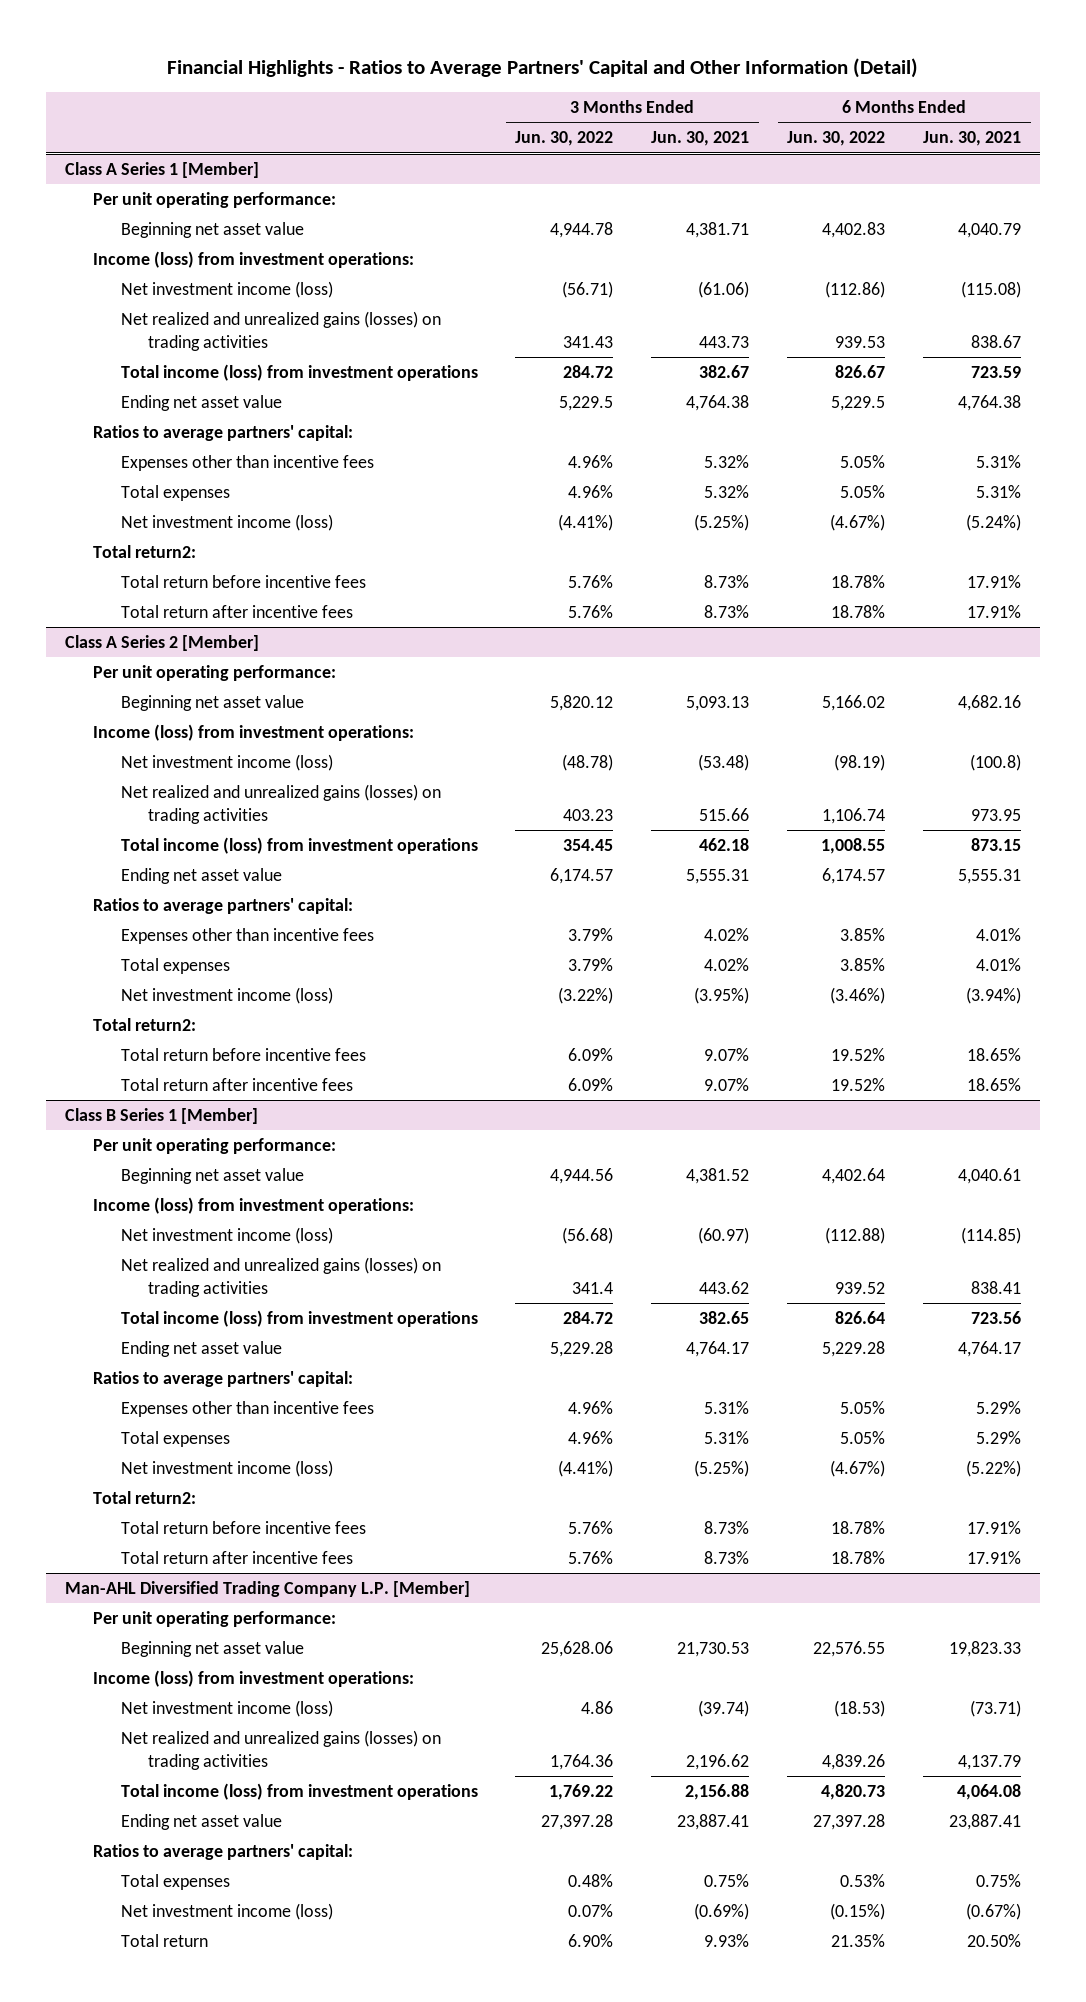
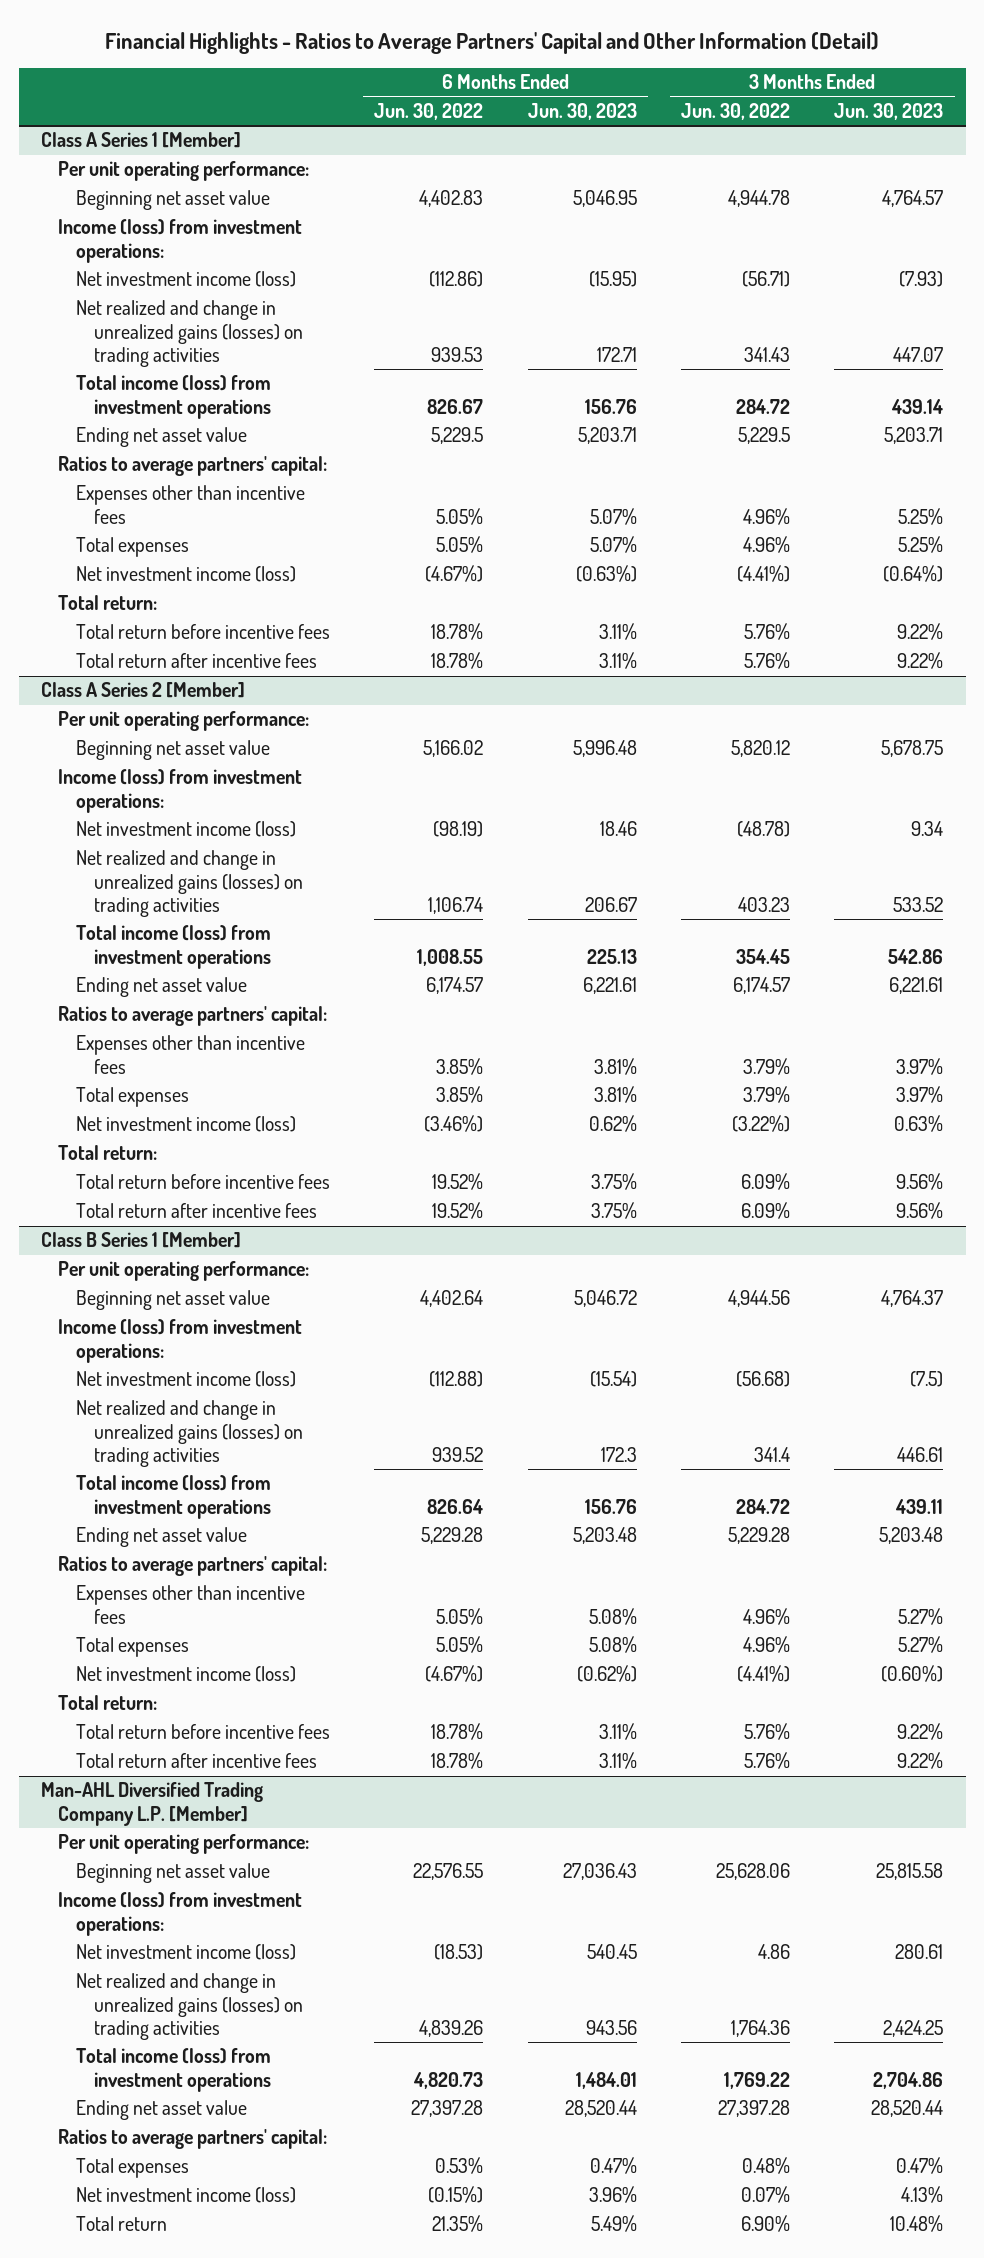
- | 3 Months Ended Jun. 30, 2022 | 3 Months Ended Jun. 30, 2021 | 6 Months Ended Jun. 30, 2022 | 6 Months Ended Jun. 30, 2021
+ | 6 Months Ended Jun. 30, 2022 | 6 Months Ended Jun. 30, 2023 | 3 Months Ended Jun. 30, 2022 | 3 Months Ended Jun. 30, 2023
@ Class A Series 1 [Member]
- Net realized and unrealized gains (losses) on trading activities | 341.43 | 443.73 | 939.53 | 838.67
+ Net realized and change in unrealized gains (losses) on trading activities | 939.53 | 172.71 | 341.43 | 447.07
- Total return2:
+ Total return:
@ Class A Series 2 [Member]
- Net realized and unrealized gains (losses) on trading activities | 403.23 | 515.66 | 1,106.74 | 973.95
+ Net realized and change in unrealized gains (losses) on trading activities | 1,106.74 | 206.67 | 403.23 | 533.52
- Total return2:
+ Total return:
@ Class B Series 1 [Member]
- Net realized and unrealized gains (losses) on trading activities | 341.4 | 443.62 | 939.52 | 838.41
+ Net realized and change in unrealized gains (losses) on trading activities | 939.52 | 172.3 | 341.4 | 446.61
- Total return2:
+ Total return:
@ Man-AHL Diversified Trading Company L.P. [Member]
- Net realized and unrealized gains (losses) on trading activities | 1,764.36 | 2,196.62 | 4,839.26 | 4,137.79
+ Net realized and change in unrealized gains (losses) on trading activities | 4,839.26 | 943.56 | 1,764.36 | 2,424.25

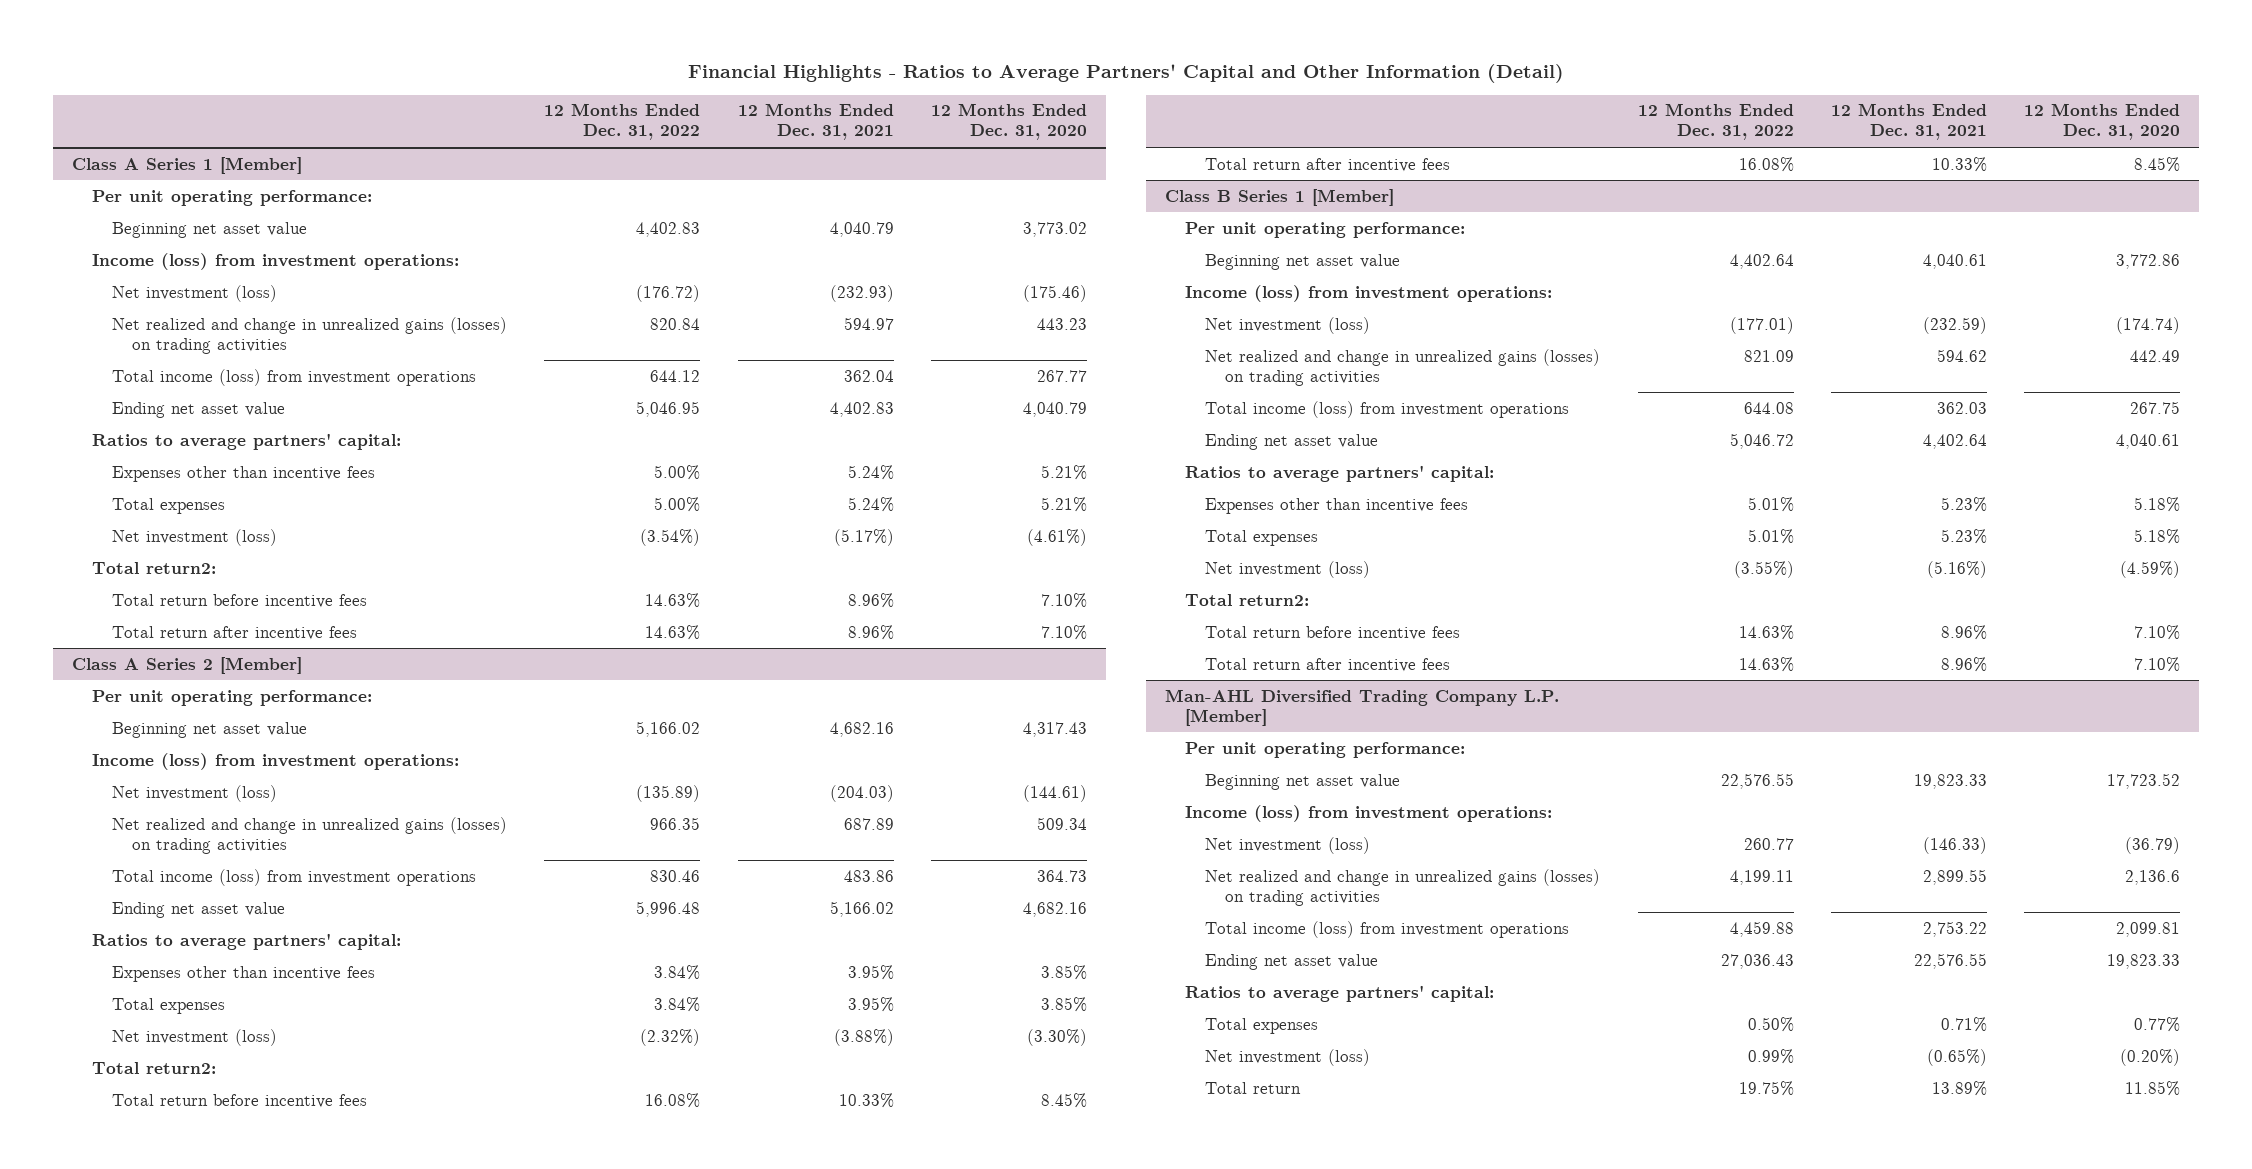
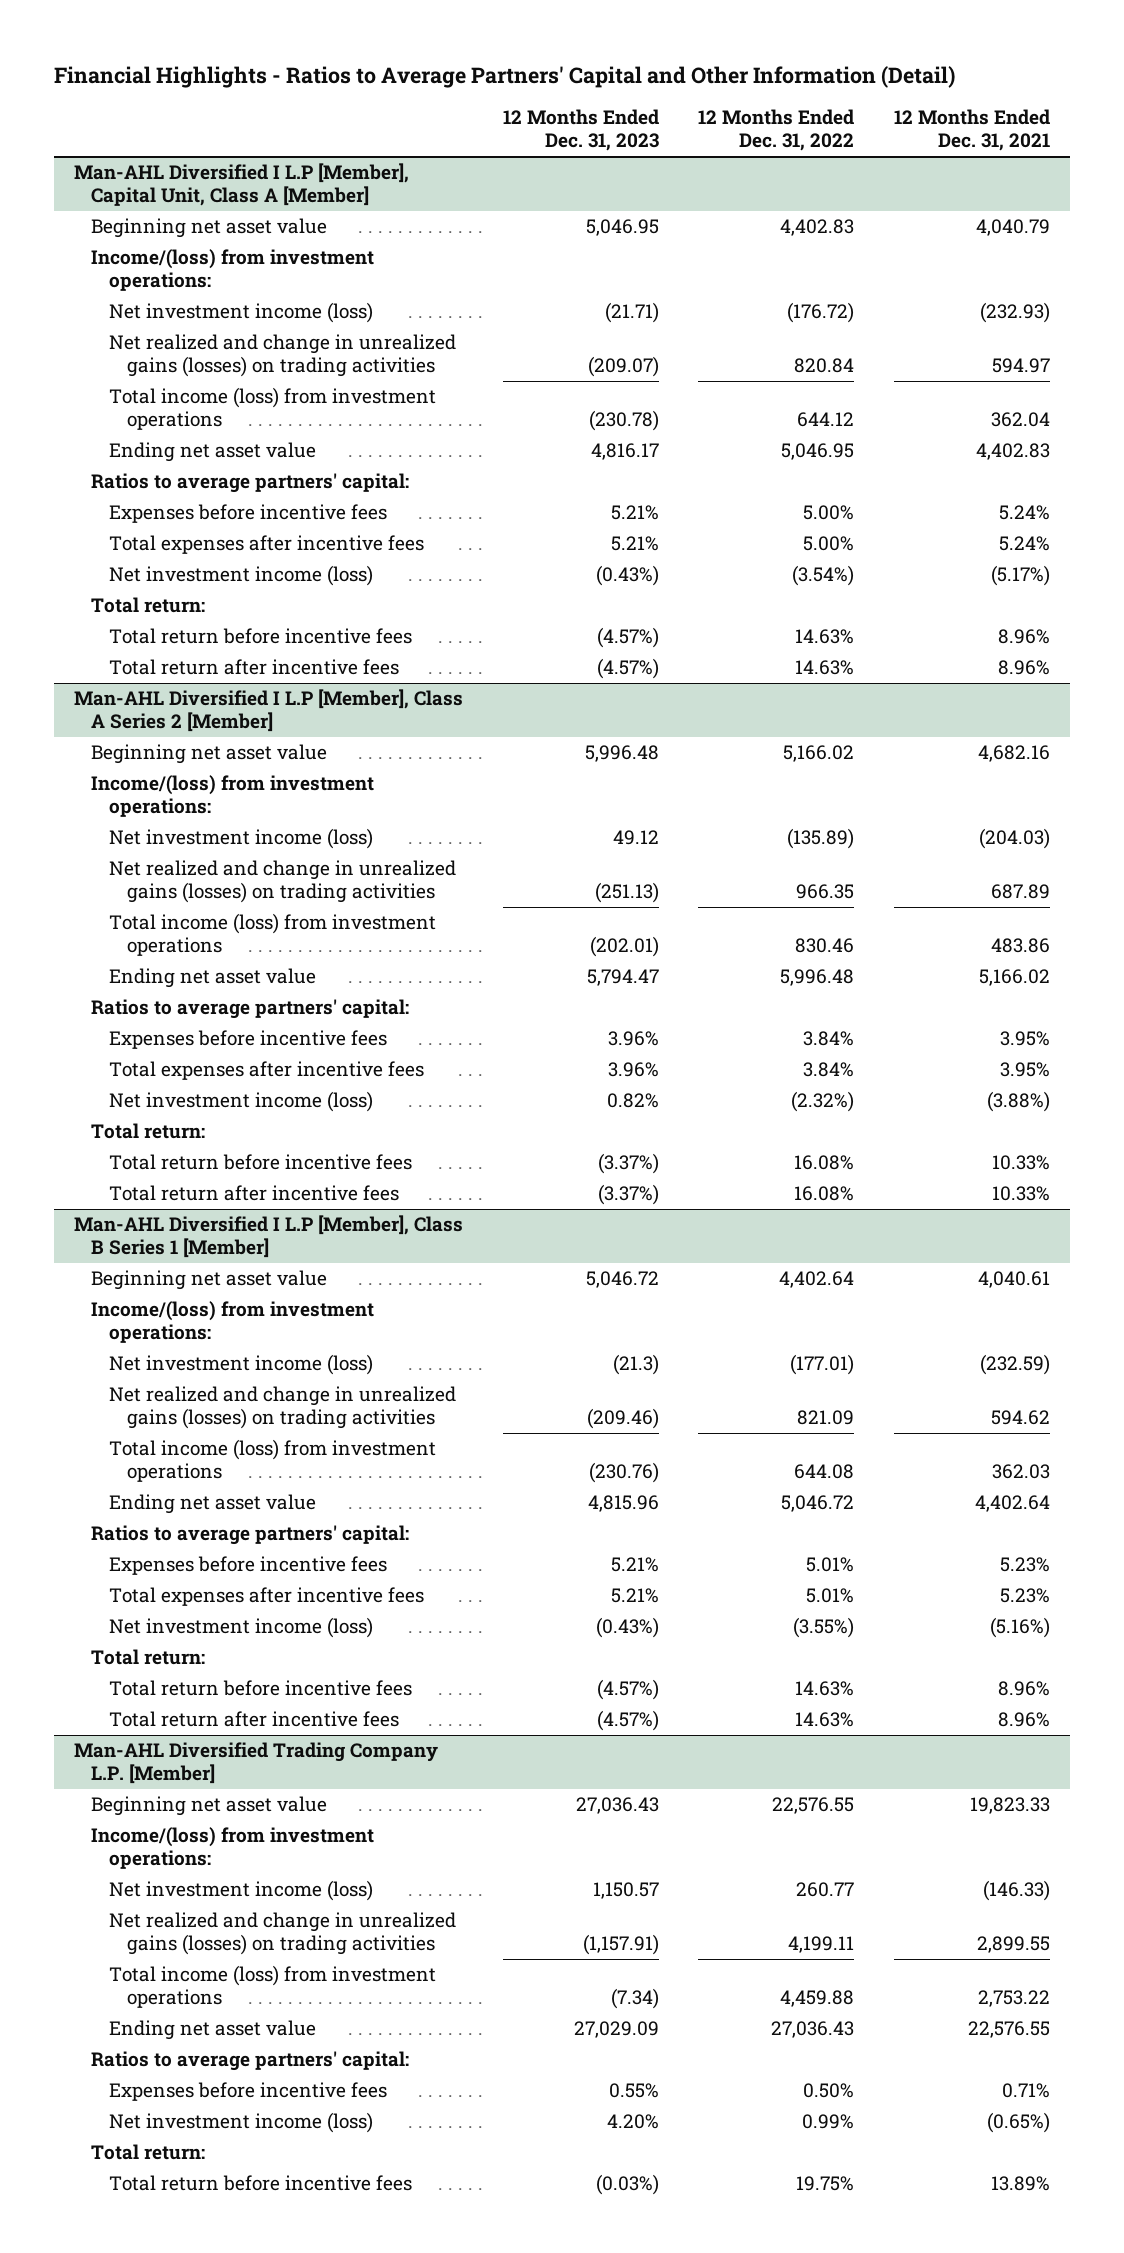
- | 12 Months Ended Dec. 31, 2022 | 12 Months Ended Dec. 31, 2021 | 12 Months Ended Dec. 31, 2020
+ | 12 Months Ended Dec. 31, 2023 | 12 Months Ended Dec. 31, 2022 | 12 Months Ended Dec. 31, 2021
- Class A Series 1 [Member]
- Per unit operating performance:
+ Man-AHL Diversified I L.P [Member], Capital Unit, Class A [Member]
- Income (loss) from investment operations:
- Net investment (loss) | (176.72) | (232.93) | (175.46)
+ Income/(loss) from investment operations:
+ Net investment income (loss) | (21.71) | (176.72) | (232.93)
- Expenses other than incentive fees | 5.00% | 5.24% | 5.21%
- Total expenses | 5.00% | 5.24% | 5.21%
- Net investment (loss) | (3.54%) | (5.17%) | (4.61%)
- Total return2:
+ Expenses before incentive fees | 5.21% | 5.00% | 5.24%
+ Total expenses after incentive fees | 5.21% | 5.00% | 5.24%
+ Net investment income (loss) | (0.43%) | (3.54%) | (5.17%)
+ Total return:
- Class A Series 2 [Member]
- Per unit operating performance:
+ Man-AHL Diversified I L.P [Member], Class A Series 2 [Member]
- Income (loss) from investment operations:
- Net investment (loss) | (135.89) | (204.03) | (144.61)
+ Income/(loss) from investment operations:
+ Net investment income (loss) | 49.12 | (135.89) | (204.03)
- Expenses other than incentive fees | 3.84% | 3.95% | 3.85%
- Total expenses | 3.84% | 3.95% | 3.85%
- Net investment (loss) | (2.32%) | (3.88%) | (3.30%)
- Total return2:
+ Expenses before incentive fees | 3.96% | 3.84% | 3.95%
+ Total expenses after incentive fees | 3.96% | 3.84% | 3.95%
+ Net investment income (loss) | 0.82% | (2.32%) | (3.88%)
+ Total return:
- Class B Series 1 [Member]
- Per unit operating performance:
+ Man-AHL Diversified I L.P [Member], Class B Series 1 [Member]
- Income (loss) from investment operations:
- Net investment (loss) | (177.01) | (232.59) | (174.74)
+ Income/(loss) from investment operations:
+ Net investment income (loss) | (21.3) | (177.01) | (232.59)
- Expenses other than incentive fees | 5.01% | 5.23% | 5.18%
- Total expenses | 5.01% | 5.23% | 5.18%
- Net investment (loss) | (3.55%) | (5.16%) | (4.59%)
- Total return2:
+ Expenses before incentive fees | 5.21% | 5.01% | 5.23%
+ Total expenses after incentive fees | 5.21% | 5.01% | 5.23%
+ Net investment income (loss) | (0.43%) | (3.55%) | (5.16%)
+ Total return:
@ Man-AHL Diversified Trading Company L.P. [Member]
- Per unit operating performance:
- Income (loss) from investment operations:
- Net investment (loss) | 260.77 | (146.33) | (36.79)
+ Income/(loss) from investment operations:
+ Net investment income (loss) | 1,150.57 | 260.77 | (146.33)
- Total expenses | 0.50% | 0.71% | 0.77%
- Net investment (loss) | 0.99% | (0.65%) | (0.20%)
- Total return | 19.75% | 13.89% | 11.85%
+ Expenses before incentive fees | 0.55% | 0.50% | 0.71%
+ Net investment income (loss) | 4.20% | 0.99% | (0.65%)
+ Total return:
+ Total return before incentive fees | (0.03%) | 19.75% | 13.89%

